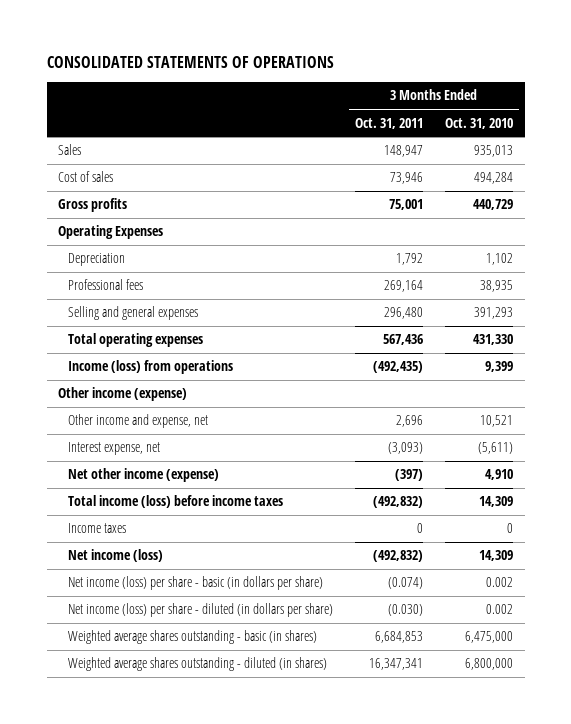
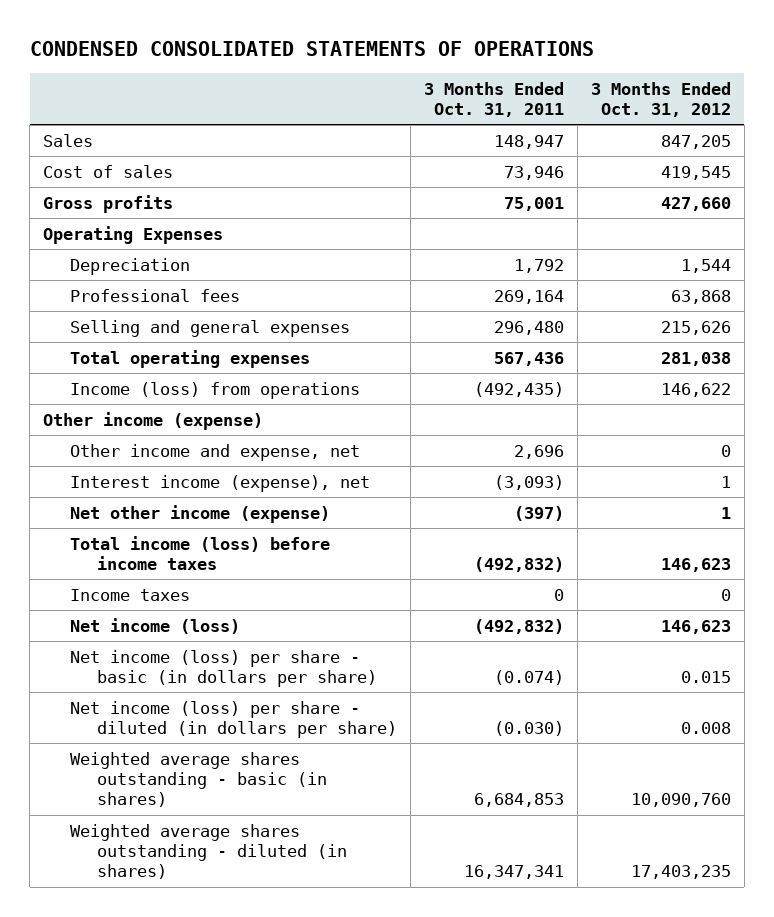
- CONSOLIDATED STATEMENTS OF OPERATIONS
+ CONDENSED CONSOLIDATED STATEMENTS OF OPERATIONS
- | 3 Months Ended Oct. 31, 2011 | 3 Months Ended Oct. 31, 2010
+ | 3 Months Ended Oct. 31, 2011 | 3 Months Ended Oct. 31, 2012
- Interest expense, net | (3,093) | (5,611)
+ Interest income (expense), net | (3,093) | 1

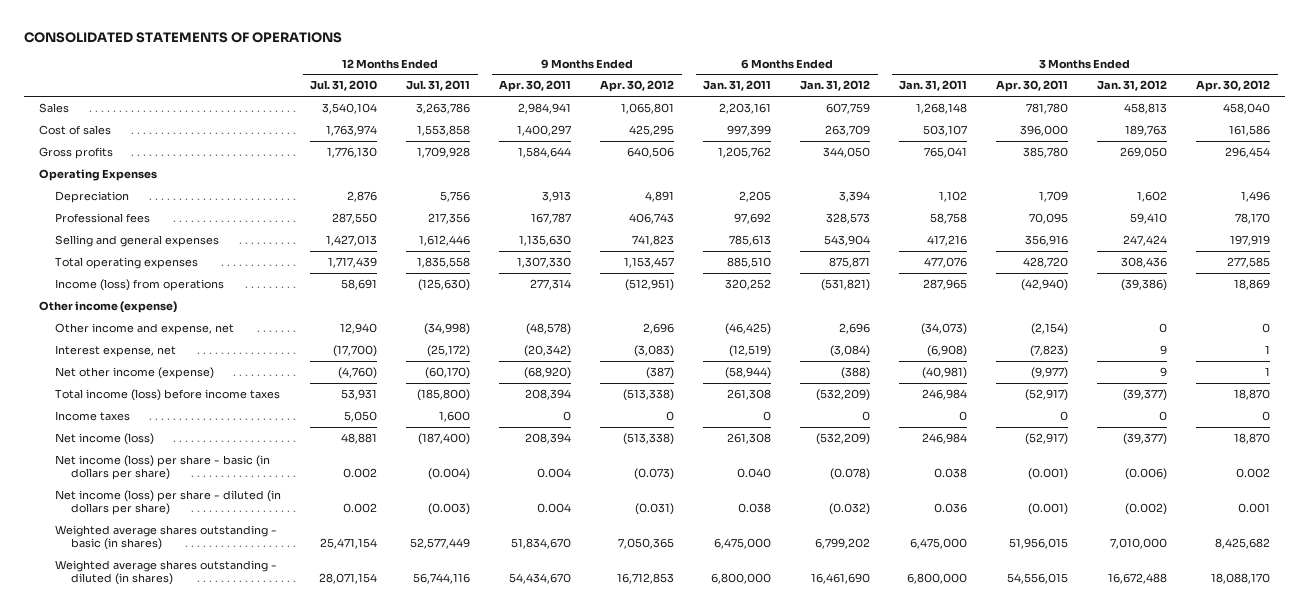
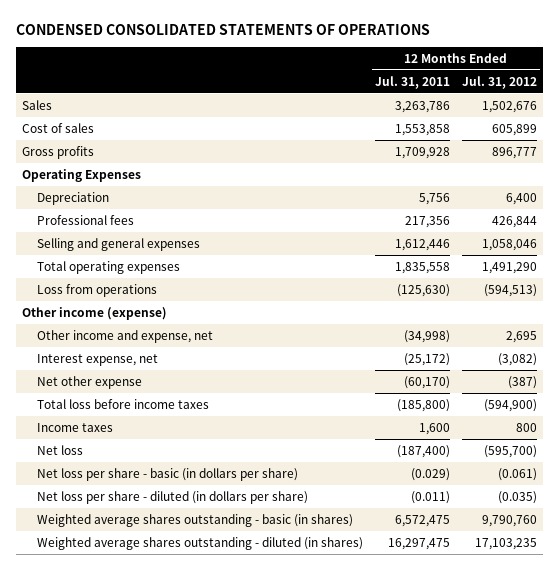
- CONSOLIDATED STATEMENTS OF OPERATIONS
+ CONDENSED CONSOLIDATED STATEMENTS OF OPERATIONS
- | 12 Months Ended Jul. 31, 2010 | 12 Months Ended Jul. 31, 2011 | 9 Months Ended Apr. 30, 2011 | 9 Months Ended Apr. 30, 2012 | 6 Months Ended Jan. 31, 2011 | 6 Months Ended Jan. 31, 2012 | 3 Months Ended Jan. 31, 2011 | 3 Months Ended Apr. 30, 2011 | 3 Months Ended Jan. 31, 2012 | 3 Months Ended Apr. 30, 2012
+ | 12 Months Ended Jul. 31, 2011 | 12 Months Ended Jul. 31, 2012
- Income (loss) from operations | 58,691 | (125,630) | 277,314 | (512,951) | 320,252 | (531,821) | 287,965 | (42,940) | (39,386) | 18,869
+ Loss from operations | (125,630) | (594,513)
- Net other income (expense) | (4,760) | (60,170) | (68,920) | (387) | (58,944) | (388) | (40,981) | (9,977) | 9 | 1
- Total income (loss) before income taxes | 53,931 | (185,800) | 208,394 | (513,338) | 261,308 | (532,209) | 246,984 | (52,917) | (39,377) | 18,870
+ Net other expense | (60,170) | (387)
+ Total loss before income taxes | (185,800) | (594,900)
- Net income (loss) | 48,881 | (187,400) | 208,394 | (513,338) | 261,308 | (532,209) | 246,984 | (52,917) | (39,377) | 18,870
- Net income (loss) per share - basic (in dollars per share) | 0.002 | (0.004) | 0.004 | (0.073) | 0.040 | (0.078) | 0.038 | (0.001) | (0.006) | 0.002
- Net income (loss) per share - diluted (in dollars per share) | 0.002 | (0.003) | 0.004 | (0.031) | 0.038 | (0.032) | 0.036 | (0.001) | (0.002) | 0.001
- Weighted average shares outstanding - basic (in shares) | 25,471,154 | 52,577,449 | 51,834,670 | 7,050,365 | 6,475,000 | 6,799,202 | 6,475,000 | 51,956,015 | 7,010,000 | 8,425,682
- Weighted average shares outstanding - diluted (in shares) | 28,071,154 | 56,744,116 | 54,434,670 | 16,712,853 | 6,800,000 | 16,461,690 | 6,800,000 | 54,556,015 | 16,672,488 | 18,088,170
+ Net loss | (187,400) | (595,700)
+ Net loss per share - basic (in dollars per share) | (0.029) | (0.061)
+ Net loss per share - diluted (in dollars per share) | (0.011) | (0.035)
+ Weighted average shares outstanding - basic (in shares) | 6,572,475 | 9,790,760
+ Weighted average shares outstanding - diluted (in shares) | 16,297,475 | 17,103,235

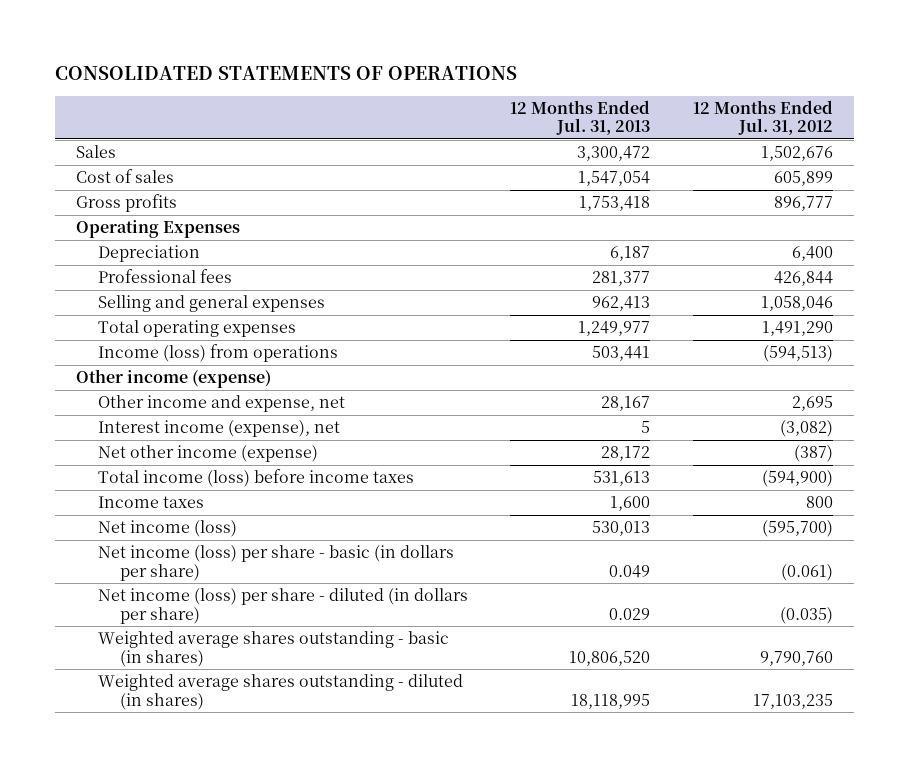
- CONDENSED CONSOLIDATED STATEMENTS OF OPERATIONS
+ CONSOLIDATED STATEMENTS OF OPERATIONS
- | 12 Months Ended Jul. 31, 2011 | 12 Months Ended Jul. 31, 2012
+ | 12 Months Ended Jul. 31, 2013 | 12 Months Ended Jul. 31, 2012
- Loss from operations | (125,630) | (594,513)
+ Income (loss) from operations | 503,441 | (594,513)
- Interest expense, net | (25,172) | (3,082)
- Net other expense | (60,170) | (387)
- Total loss before income taxes | (185,800) | (594,900)
+ Interest income (expense), net | 5 | (3,082)
+ Net other income (expense) | 28,172 | (387)
+ Total income (loss) before income taxes | 531,613 | (594,900)
- Net loss | (187,400) | (595,700)
- Net loss per share - basic (in dollars per share) | (0.029) | (0.061)
- Net loss per share - diluted (in dollars per share) | (0.011) | (0.035)
+ Net income (loss) | 530,013 | (595,700)
+ Net income (loss) per share - basic (in dollars per share) | 0.049 | (0.061)
+ Net income (loss) per share - diluted (in dollars per share) | 0.029 | (0.035)

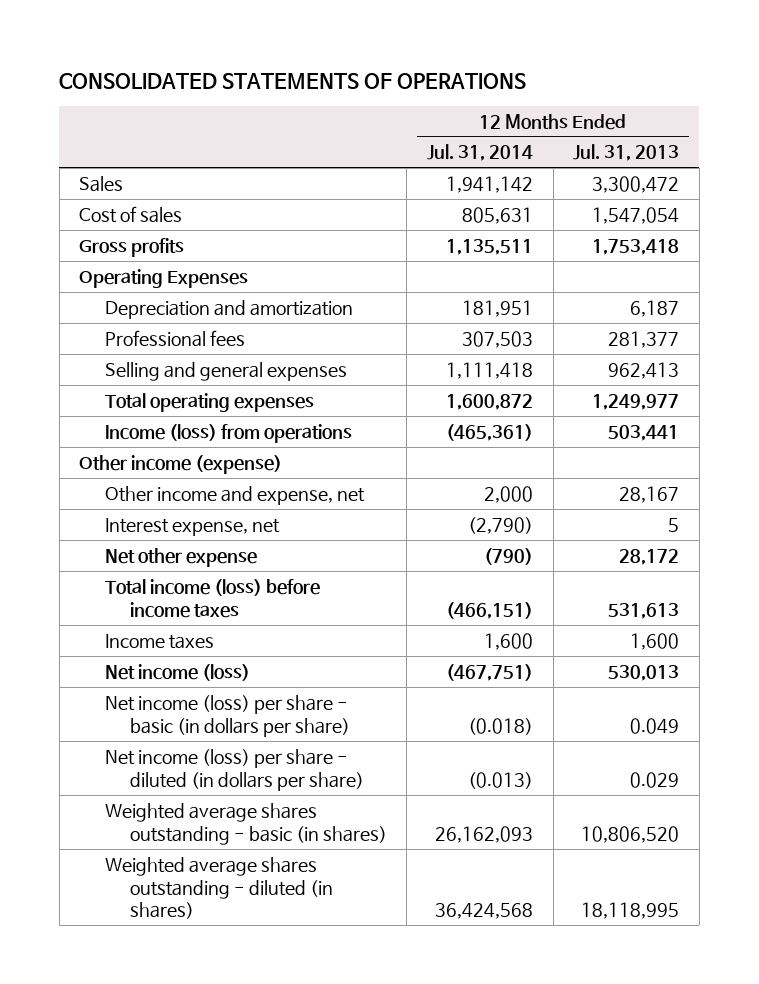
- | 12 Months Ended Jul. 31, 2013 | 12 Months Ended Jul. 31, 2012
+ | 12 Months Ended Jul. 31, 2014 | 12 Months Ended Jul. 31, 2013
- Depreciation | 6,187 | 6,400
+ Depreciation and amortization | 181,951 | 6,187
- Interest income (expense), net | 5 | (3,082)
- Net other income (expense) | 28,172 | (387)
+ Interest expense, net | (2,790) | 5
+ Net other expense | (790) | 28,172

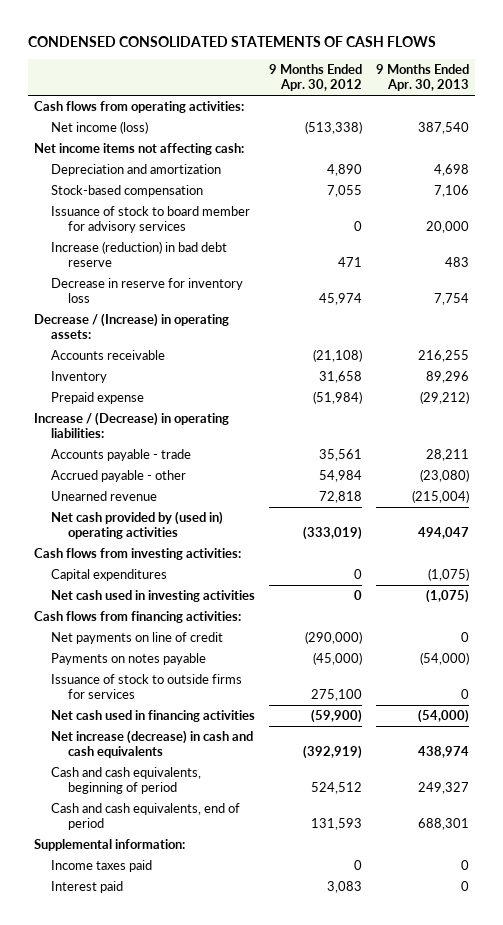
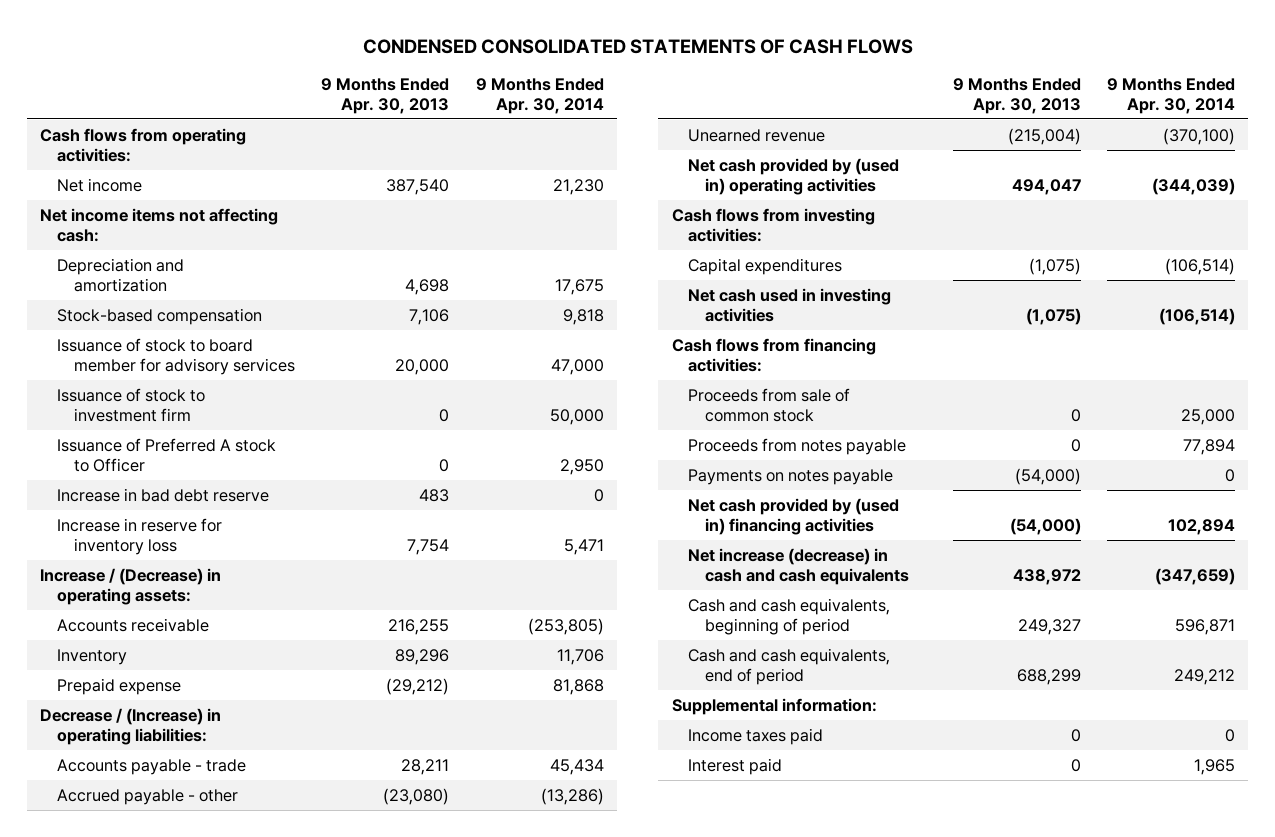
- | 9 Months Ended Apr. 30, 2012 | 9 Months Ended Apr. 30, 2013
+ | 9 Months Ended Apr. 30, 2013 | 9 Months Ended Apr. 30, 2014
- Net income (loss) | (513,338) | 387,540
+ Net income | 387,540 | 21,230
- Increase (reduction) in bad debt reserve | 471 | 483
- Decrease in reserve for inventory loss | 45,974 | 7,754
- Decrease / (Increase) in operating assets:
+ Issuance of stock to investment firm | 0 | 50,000
+ Issuance of Preferred A stock to Officer | 0 | 2,950
+ Increase in bad debt reserve | 483 | 0
+ Increase in reserve for inventory loss | 7,754 | 5,471
+ Increase / (Decrease) in operating assets:
- Increase / (Decrease) in operating liabilities:
+ Decrease / (Increase) in operating liabilities:
- Net payments on line of credit | (290,000) | 0
+ Proceeds from sale of common stock | 0 | 25,000
+ Proceeds from notes payable | 0 | 77,894
- Issuance of stock to outside firms for services | 275,100 | 0
- Net cash used in financing activities | (59,900) | (54,000)
- Net increase (decrease) in cash and cash equivalents | (392,919) | 438,974
+ Net cash provided by (used in) financing activities | (54,000) | 102,894
+ Net increase (decrease) in cash and cash equivalents | 438,972 | (347,659)
- Cash and cash equivalents, end of period | 131,593 | 688,301
+ Cash and cash equivalents, end of period | 688,299 | 249,212

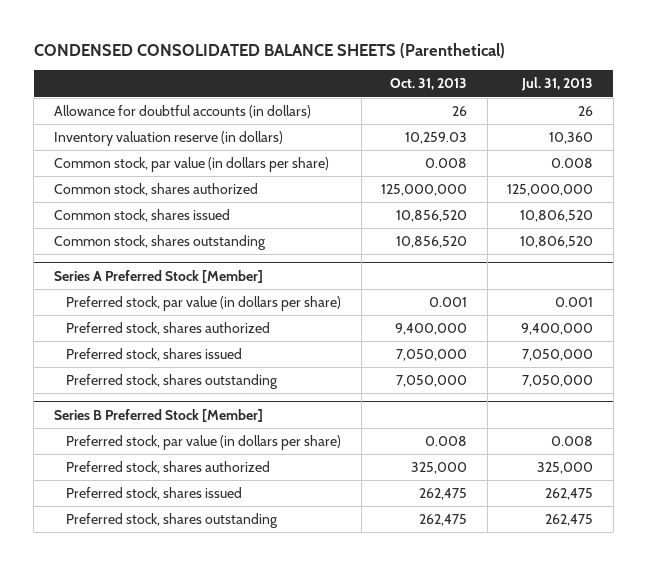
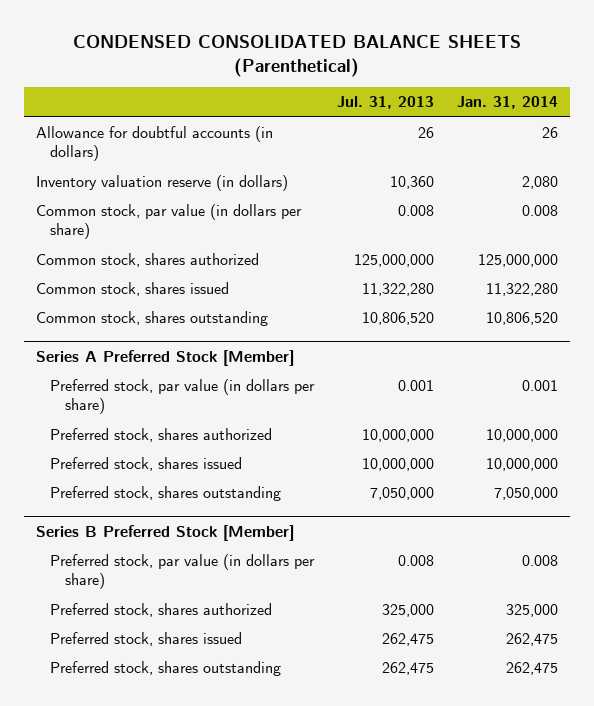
- | Oct. 31, 2013 | Jul. 31, 2013
+ | Jul. 31, 2013 | Jan. 31, 2014
- Common stock, shares issued | 10,856,520 | 10,806,520
+ Common stock, shares issued | 11,322,280 | 11,322,280
@ Series A Preferred Stock [Member]
- Preferred stock, shares authorized | 9,400,000 | 9,400,000
- Preferred stock, shares issued | 7,050,000 | 7,050,000
+ Preferred stock, shares authorized | 10,000,000 | 10,000,000
+ Preferred stock, shares issued | 10,000,000 | 10,000,000

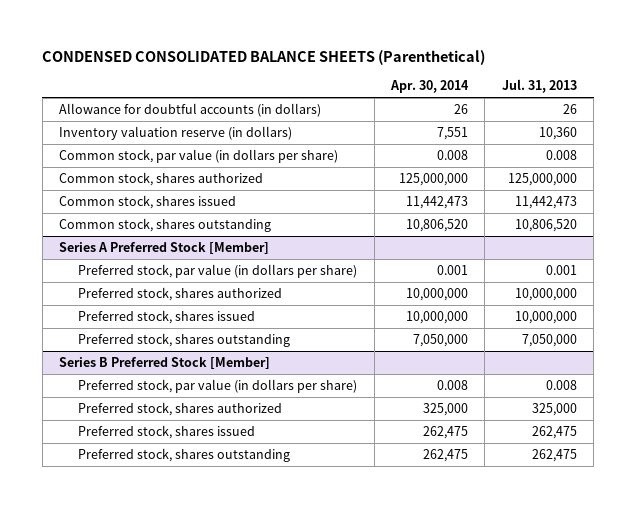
- | Jul. 31, 2013 | Jan. 31, 2014
+ | Apr. 30, 2014 | Jul. 31, 2013
- Common stock, shares issued | 11,322,280 | 11,322,280
+ Common stock, shares issued | 11,442,473 | 11,442,473

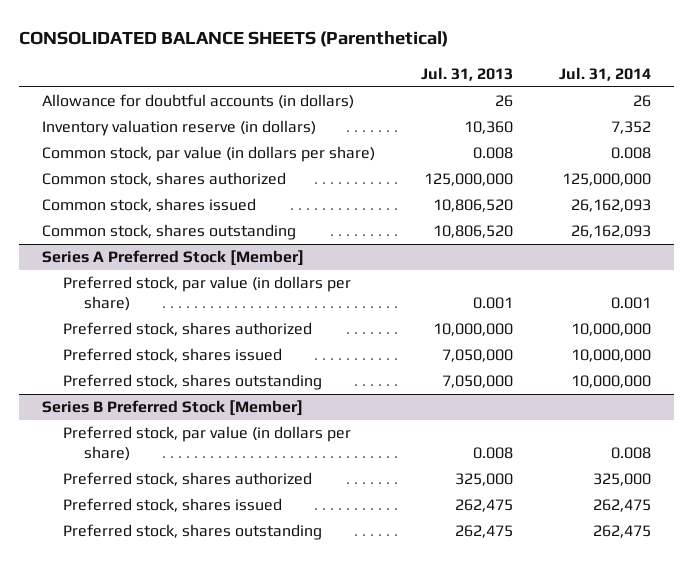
- CONDENSED CONSOLIDATED BALANCE SHEETS (Parenthetical)
+ CONSOLIDATED BALANCE SHEETS (Parenthetical)
- | Apr. 30, 2014 | Jul. 31, 2013
+ | Jul. 31, 2013 | Jul. 31, 2014
- Common stock, shares issued | 11,442,473 | 11,442,473
+ Common stock, shares issued | 10,806,520 | 26,162,093
@ Series A Preferred Stock [Member]
- Preferred stock, shares issued | 10,000,000 | 10,000,000
+ Preferred stock, shares issued | 7,050,000 | 10,000,000

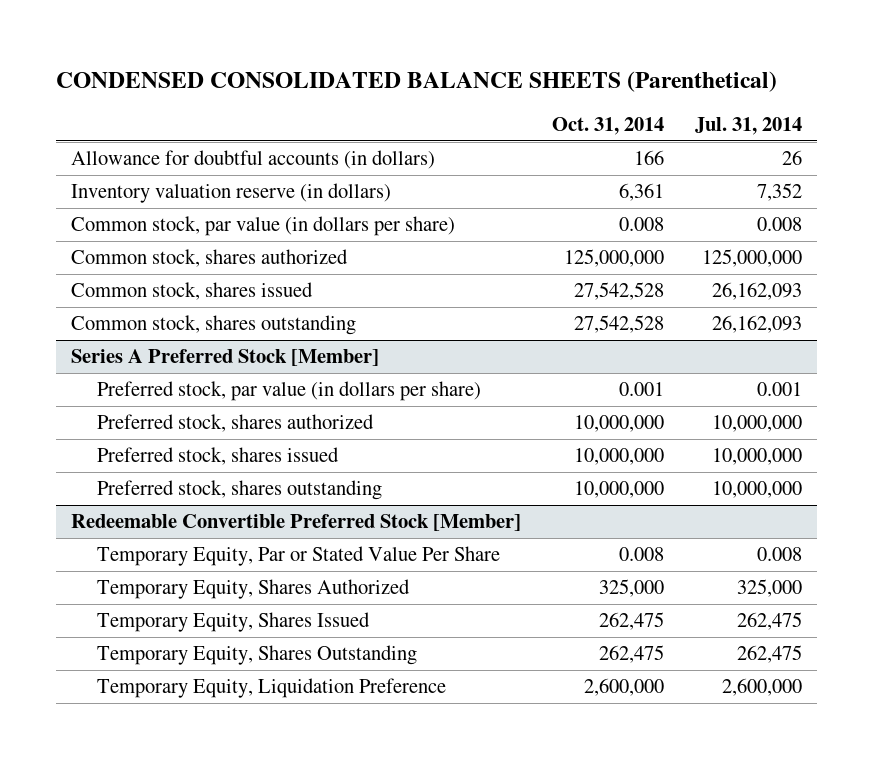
- CONSOLIDATED BALANCE SHEETS (Parenthetical)
+ CONDENSED CONSOLIDATED BALANCE SHEETS (Parenthetical)
- | Jul. 31, 2013 | Jul. 31, 2014
+ | Oct. 31, 2014 | Jul. 31, 2014
- Series B Preferred Stock [Member]
- Preferred stock, par value (in dollars per share) | 0.008 | 0.008
- Preferred stock, shares authorized | 325,000 | 325,000
- Preferred stock, shares issued | 262,475 | 262,475
- Preferred stock, shares outstanding | 262,475 | 262,475
+ Redeemable Convertible Preferred Stock [Member]
+ Temporary Equity, Par or Stated Value Per Share | 0.008 | 0.008
+ Temporary Equity, Shares Authorized | 325,000 | 325,000
+ Temporary Equity, Shares Issued | 262,475 | 262,475
+ Temporary Equity, Shares Outstanding | 262,475 | 262,475
+ Temporary Equity, Liquidation Preference | 2,600,000 | 2,600,000

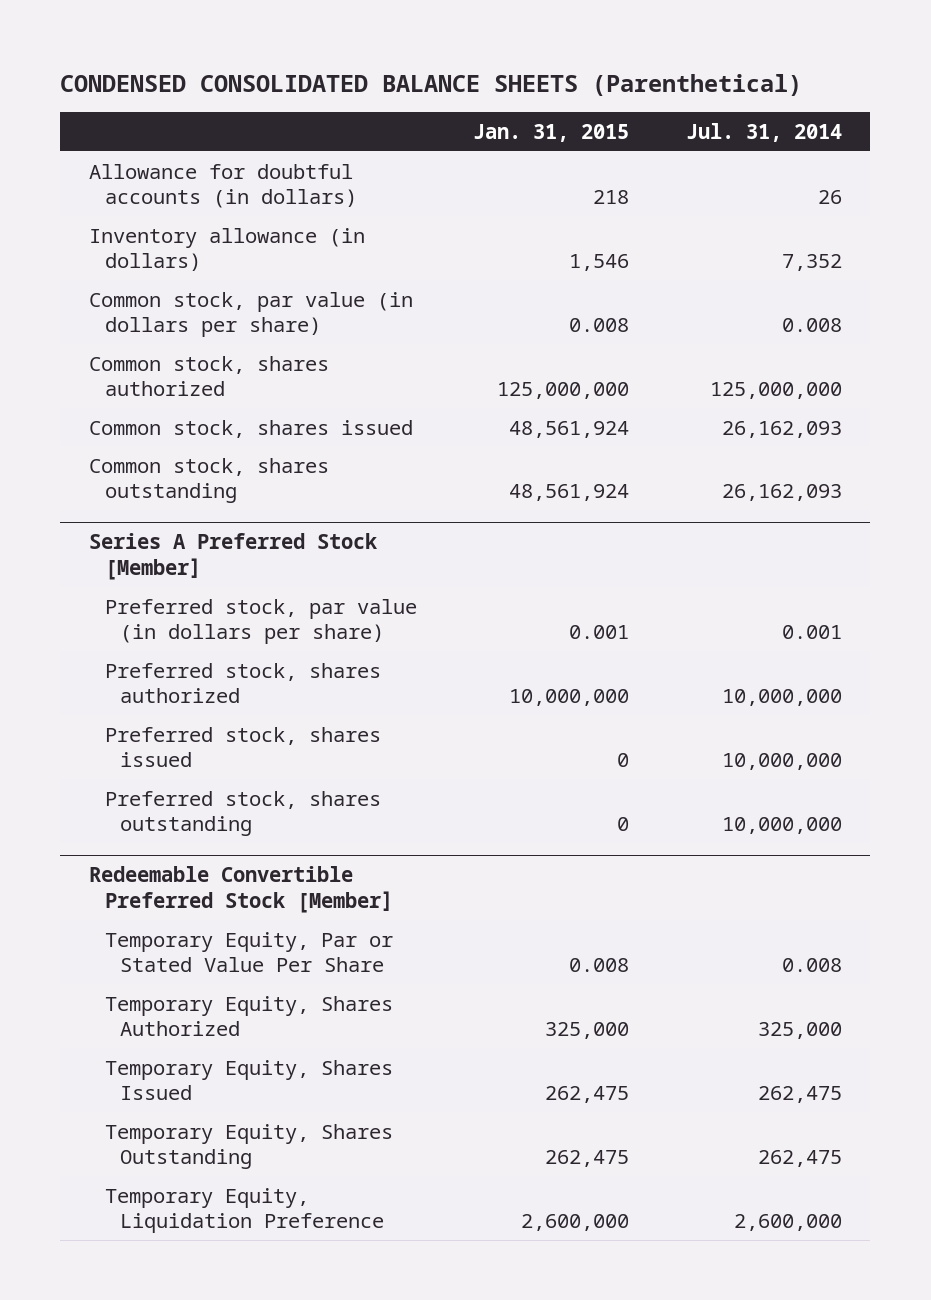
- | Oct. 31, 2014 | Jul. 31, 2014
+ | Jan. 31, 2015 | Jul. 31, 2014
- Inventory valuation reserve (in dollars) | 6,361 | 7,352
+ Inventory allowance (in dollars) | 1,546 | 7,352

